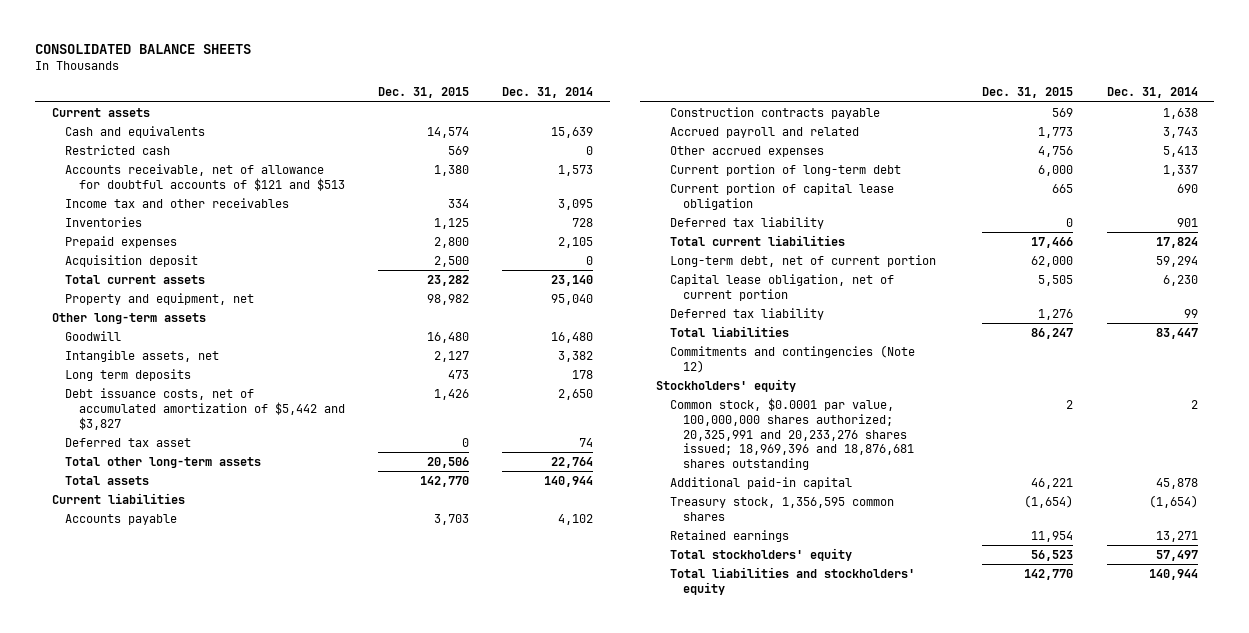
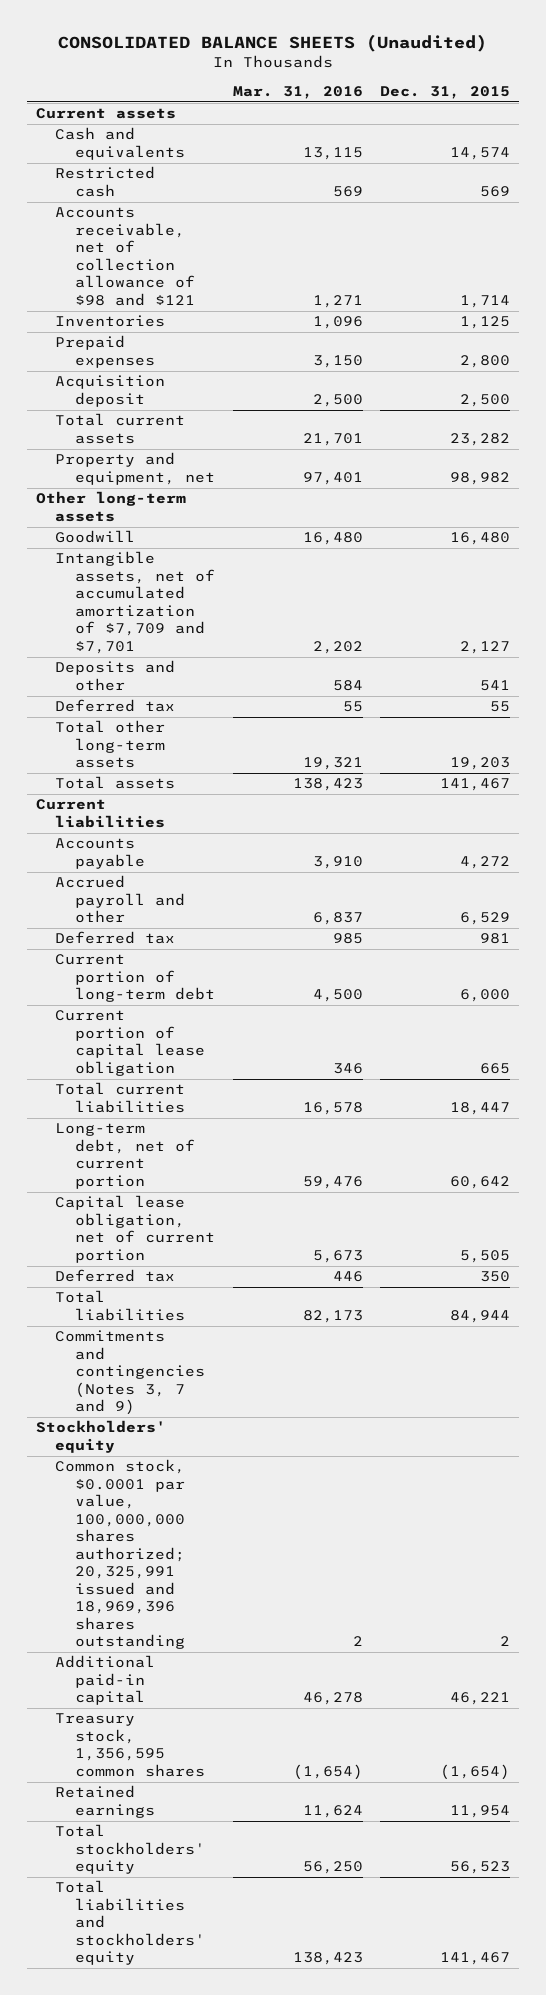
- CONSOLIDATED BALANCE SHEETS
+ CONSOLIDATED BALANCE SHEETS (Unaudited)
- | Dec. 31, 2015 | Dec. 31, 2014
+ | Mar. 31, 2016 | Dec. 31, 2015
- Accounts receivable, net of allowance for doubtful accounts of $121 and $513 | 1,380 | 1,573
- Income tax and other receivables | 334 | 3,095
+ Accounts receivable, net of collection allowance of $98 and $121 | 1,271 | 1,714
- Intangible assets, net | 2,127 | 3,382
- Long term deposits | 473 | 178
- Debt issuance costs, net of accumulated amortization of $5,442 and $3,827 | 1,426 | 2,650
- Deferred tax asset | 0 | 74
- Total other long-term assets | 20,506 | 22,764
- Total assets | 142,770 | 140,944
+ Intangible assets, net of accumulated amortization of $7,709 and $7,701 | 2,202 | 2,127
+ Deposits and other | 584 | 541
+ Deferred tax | 55 | 55
+ Total other long-term assets | 19,321 | 19,203
+ Total assets | 138,423 | 141,467
- Accounts payable | 3,703 | 4,102
- Construction contracts payable | 569 | 1,638
- Accrued payroll and related | 1,773 | 3,743
- Other accrued expenses | 4,756 | 5,413
+ Accounts payable | 3,910 | 4,272
+ Accrued payroll and other | 6,837 | 6,529
+ Deferred tax | 985 | 981
- Deferred tax liability | 0 | 901
- Total current liabilities | 17,466 | 17,824
- Long-term debt, net of current portion | 62,000 | 59,294
+ Total current liabilities | 16,578 | 18,447
+ Long-term debt, net of current portion | 59,476 | 60,642
- Deferred tax liability | 1,276 | 99
- Total liabilities | 86,247 | 83,447
- Commitments and contingencies (Note 12)
+ Deferred tax | 446 | 350
+ Total liabilities | 82,173 | 84,944
+ Commitments and contingencies (Notes 3, 7 and 9)
- Common stock, $0.0001 par value, 100,000,000 shares authorized; 20,325,991 and 20,233,276 shares issued; 18,969,396 and 18,876,681 shares outstanding | 2 | 2
+ Common stock, $0.0001 par value, 100,000,000 shares authorized; 20,325,991 issued and 18,969,396 shares outstanding | 2 | 2
- Total liabilities and stockholders' equity | 142,770 | 140,944
+ Total liabilities and stockholders' equity | 138,423 | 141,467

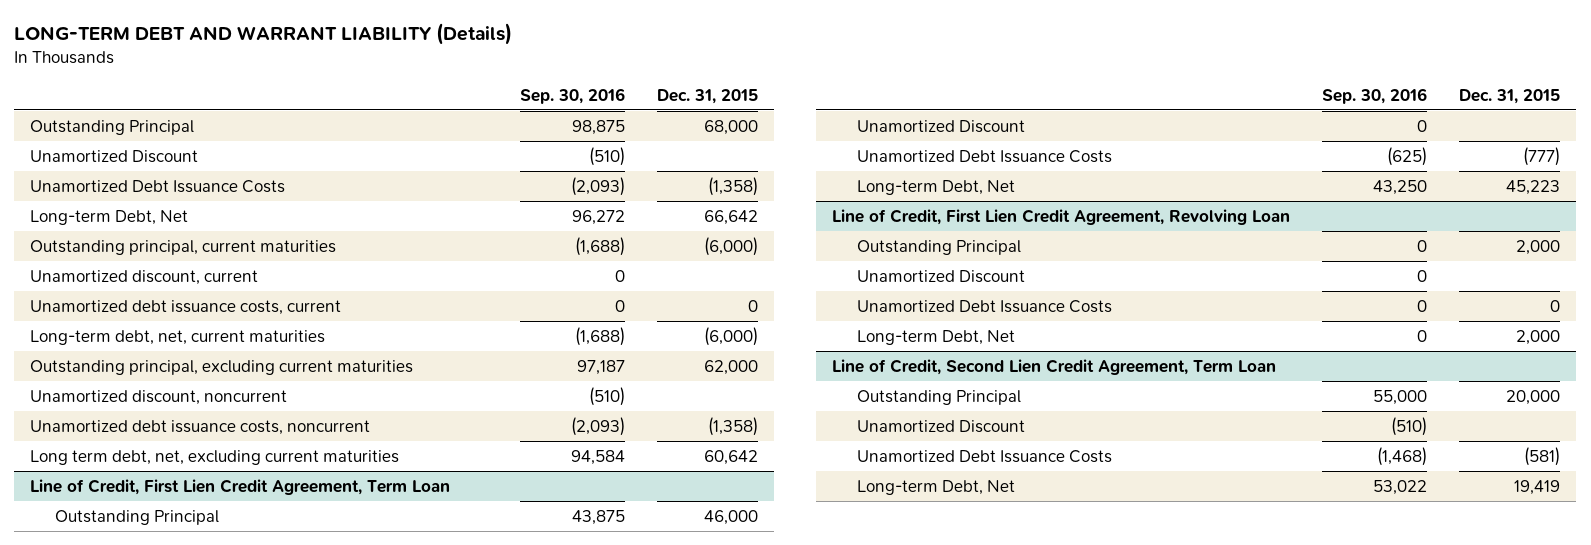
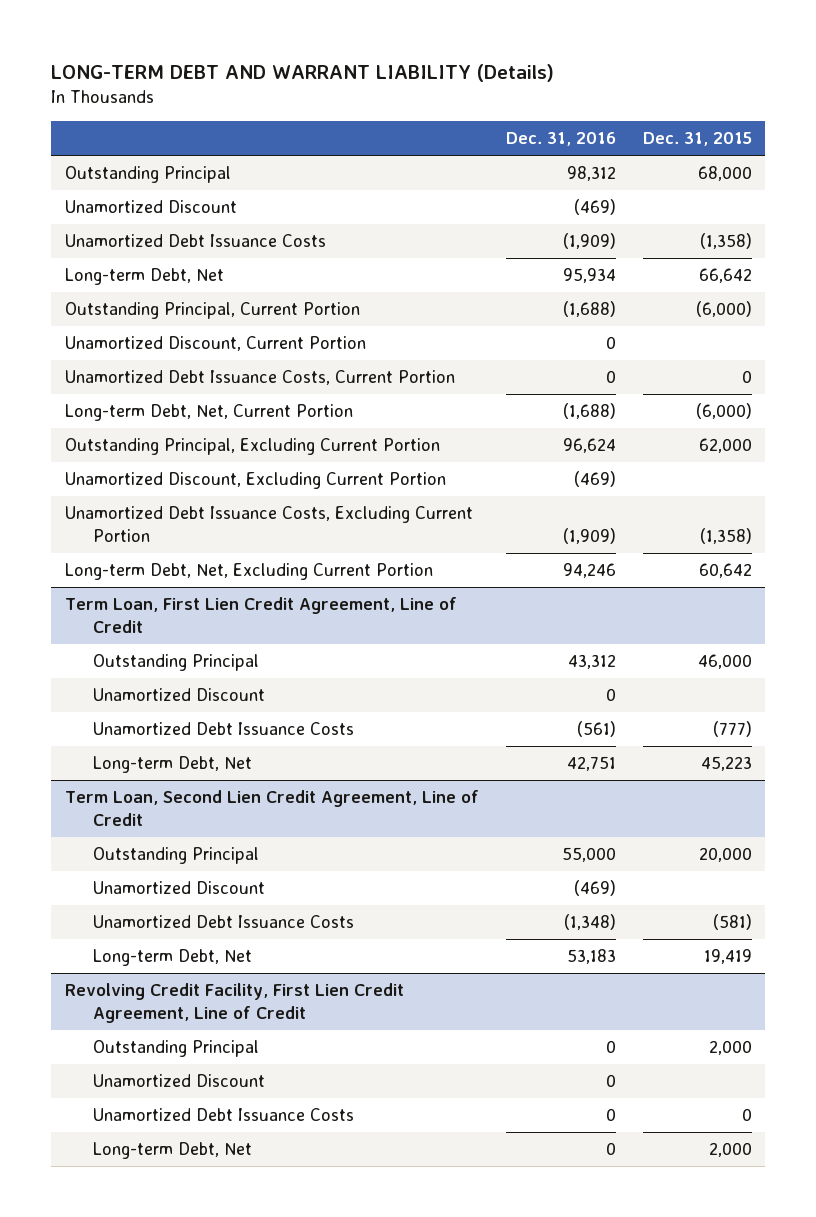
- | Sep. 30, 2016 | Dec. 31, 2015
+ | Dec. 31, 2016 | Dec. 31, 2015
- Outstanding principal, current maturities | (1,688) | (6,000)
- Unamortized discount, current | 0 |
- Unamortized debt issuance costs, current | 0 | 0
- Long-term debt, net, current maturities | (1,688) | (6,000)
- Outstanding principal, excluding current maturities | 97,187 | 62,000
- Unamortized discount, noncurrent | (510) |
- Unamortized debt issuance costs, noncurrent | (2,093) | (1,358)
- Long term debt, net, excluding current maturities | 94,584 | 60,642
- Line of Credit, First Lien Credit Agreement, Term Loan
+ Outstanding Principal, Current Portion | (1,688) | (6,000)
+ Unamortized Discount, Current Portion | 0 |
+ Unamortized Debt Issuance Costs, Current Portion | 0 | 0
+ Long-term Debt, Net, Current Portion | (1,688) | (6,000)
+ Outstanding Principal, Excluding Current Portion | 96,624 | 62,000
+ Unamortized Discount, Excluding Current Portion | (469) |
+ Unamortized Debt Issuance Costs, Excluding Current Portion | (1,909) | (1,358)
+ Long-term Debt, Net, Excluding Current Portion | 94,246 | 60,642
+ Term Loan, First Lien Credit Agreement, Line of Credit
- Line of Credit, First Lien Credit Agreement, Revolving Loan
- Outstanding Principal | 0 | 2,000
- Unamortized Discount | 0 |
- Unamortized Debt Issuance Costs | 0 | 0
- Long-term Debt, Net | 0 | 2,000
- Line of Credit, Second Lien Credit Agreement, Term Loan
+ Term Loan, Second Lien Credit Agreement, Line of Credit
+ Revolving Credit Facility, First Lien Credit Agreement, Line of Credit
+ Outstanding Principal | 0 | 2,000
+ Unamortized Discount | 0 |
+ Unamortized Debt Issuance Costs | 0 | 0
+ Long-term Debt, Net | 0 | 2,000

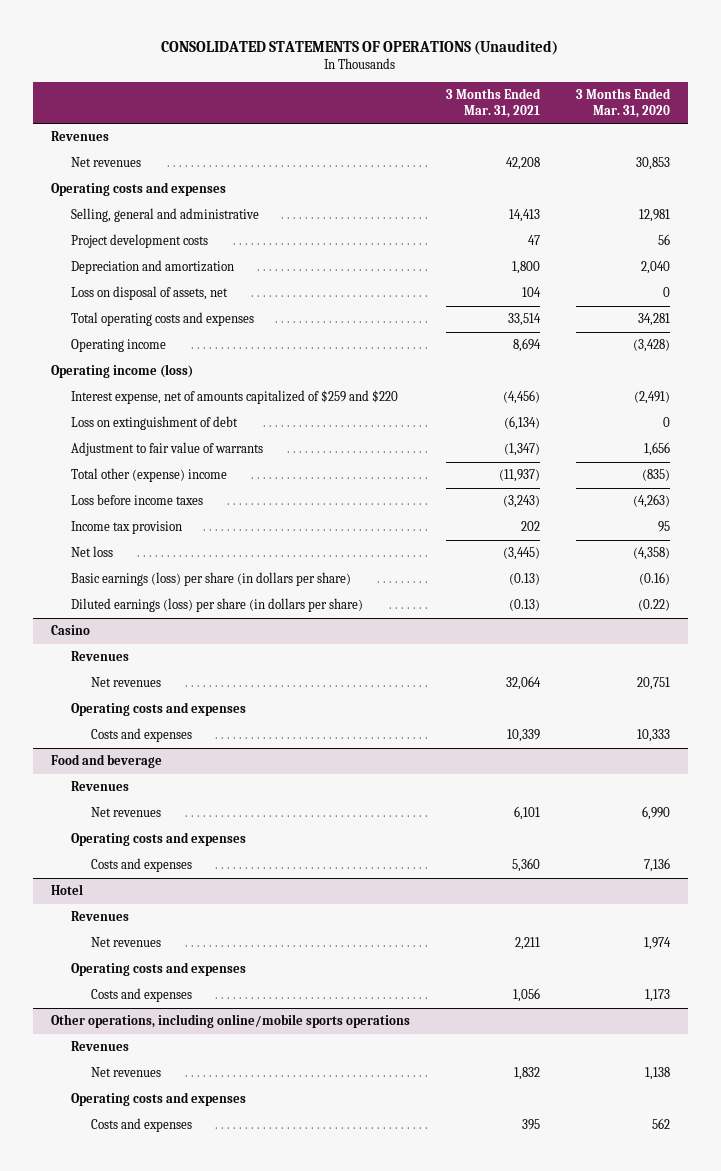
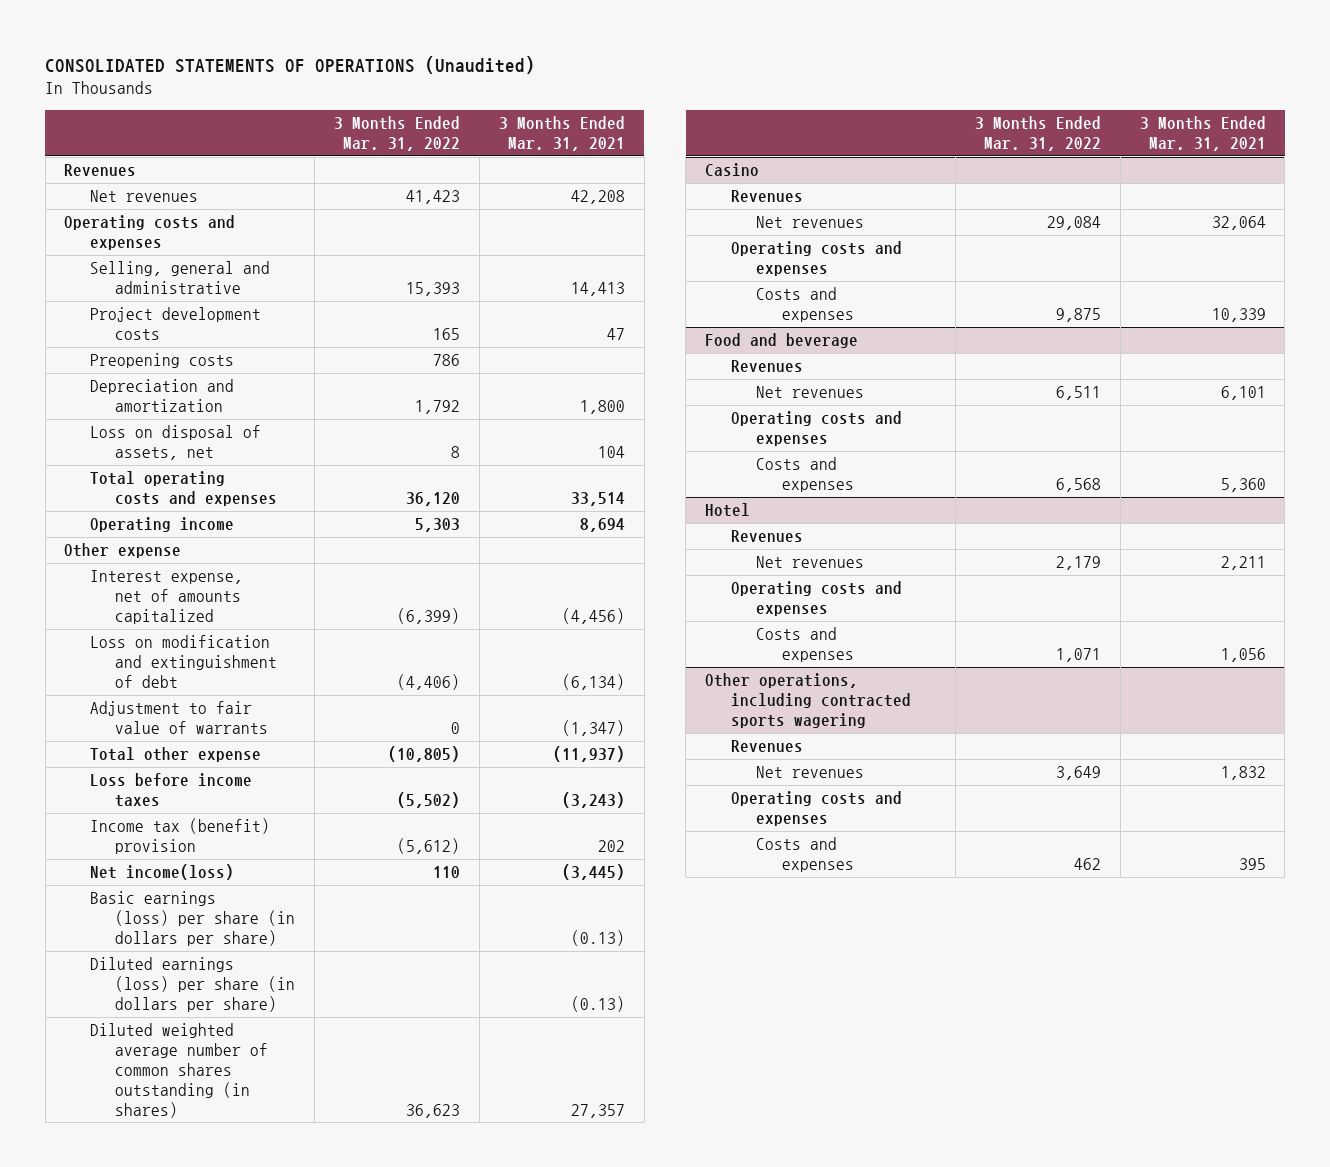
- | 3 Months Ended Mar. 31, 2021 | 3 Months Ended Mar. 31, 2020
+ | 3 Months Ended Mar. 31, 2022 | 3 Months Ended Mar. 31, 2021
+ Preopening costs | 786 |
- Operating income (loss)
- Interest expense, net of amounts capitalized of $259 and $220 | (4,456) | (2,491)
- Loss on extinguishment of debt | (6,134) | 0
+ Other expense
+ Interest expense, net of amounts capitalized | (6,399) | (4,456)
+ Loss on modification and extinguishment of debt | (4,406) | (6,134)
- Total other (expense) income | (11,937) | (835)
+ Total other expense | (10,805) | (11,937)
- Income tax provision | 202 | 95
- Net loss | (3,445) | (4,358)
+ Income tax (benefit) provision | (5,612) | 202
+ Net income(loss) | 110 | (3,445)
+ Diluted weighted average number of common shares outstanding (in shares) | 36,623 | 27,357
- Other operations, including online/mobile sports operations
+ Other operations, including contracted sports wagering

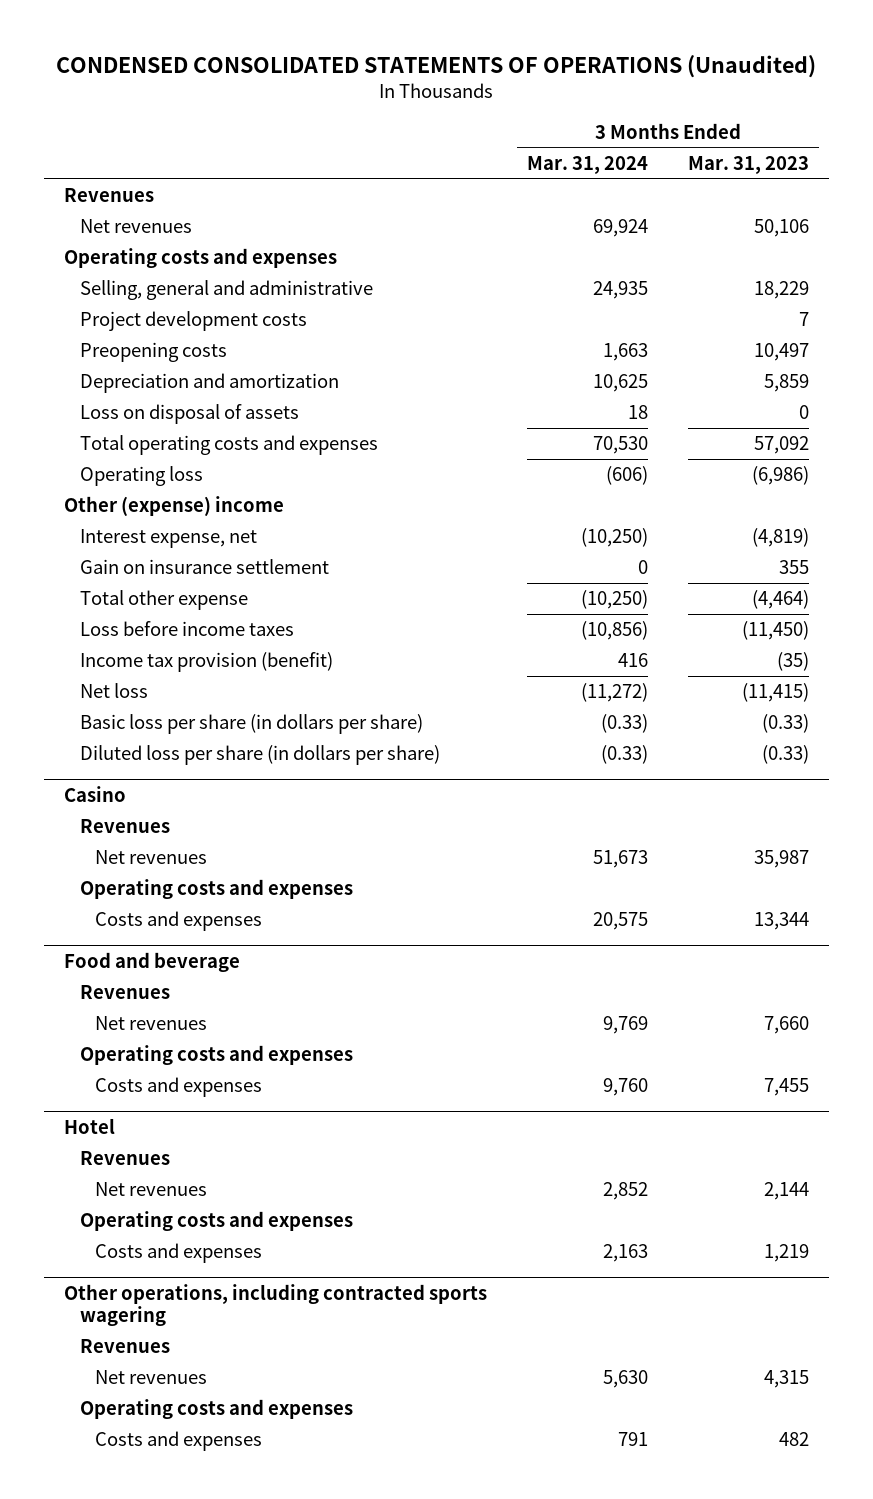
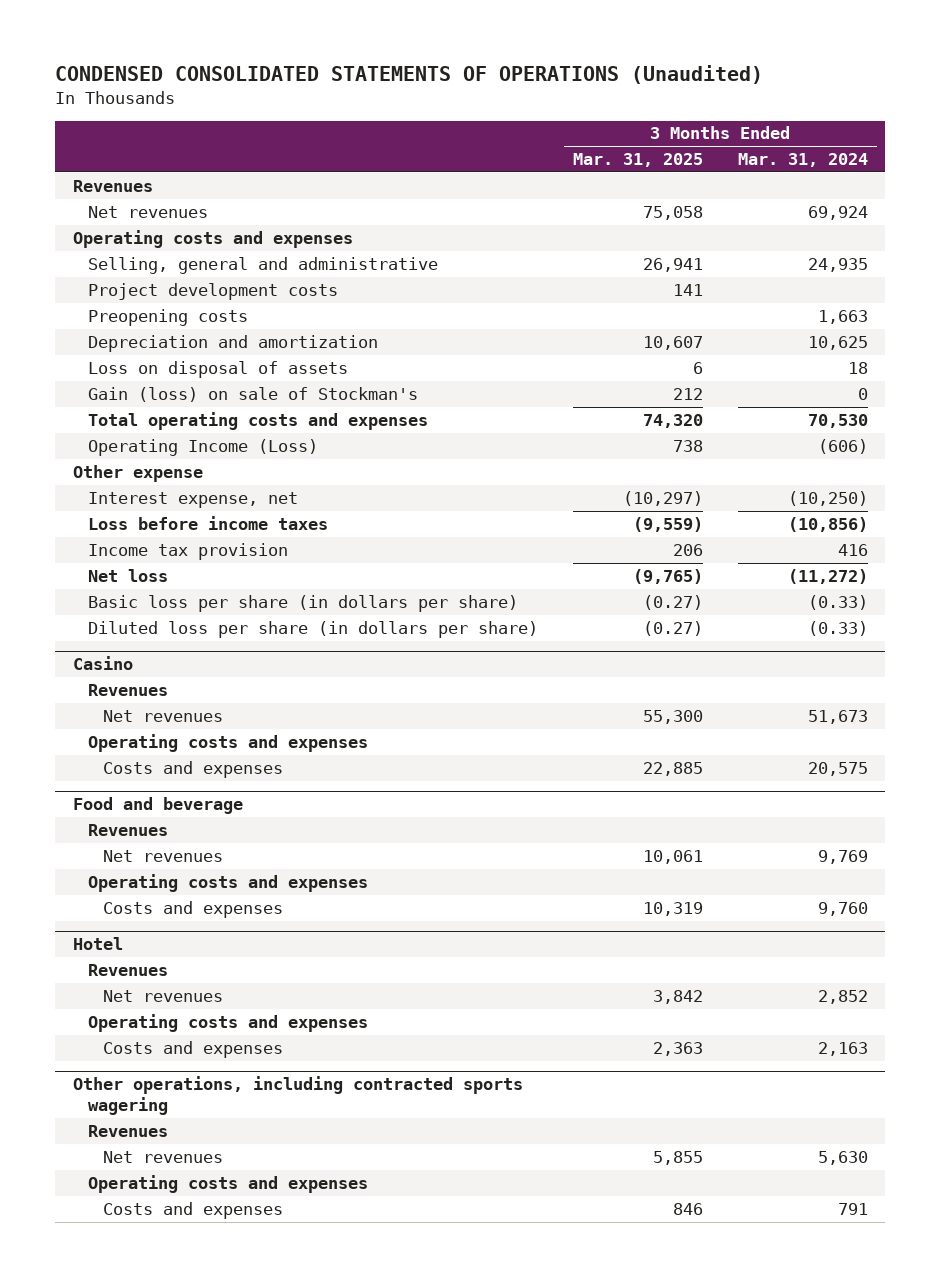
- | 3 Months Ended Mar. 31, 2024 | 3 Months Ended Mar. 31, 2023
+ | 3 Months Ended Mar. 31, 2025 | 3 Months Ended Mar. 31, 2024
+ Gain (loss) on sale of Stockman's | 212 | 0
- Operating loss | (606) | (6,986)
- Other (expense) income
+ Operating Income (Loss) | 738 | (606)
+ Other expense
- Gain on insurance settlement | 0 | 355
- Total other expense | (10,250) | (4,464)
- Income tax provision (benefit) | 416 | (35)
+ Income tax provision | 206 | 416

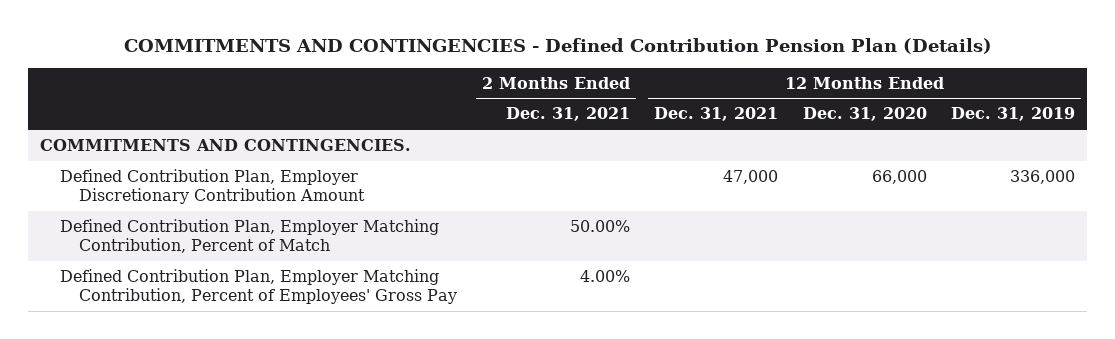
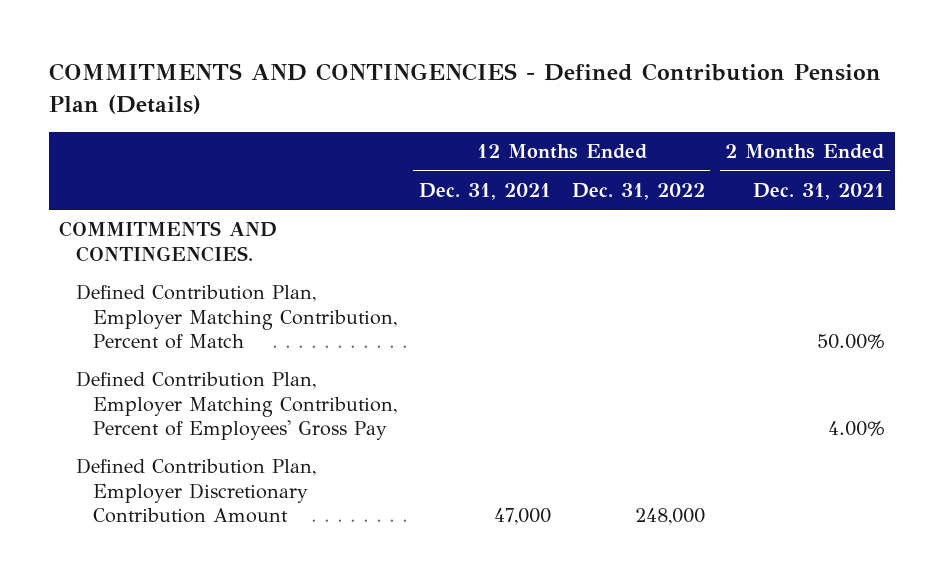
- | 2 Months Ended Dec. 31, 2021 | 12 Months Ended Dec. 31, 2021 | 12 Months Ended Dec. 31, 2020 | 12 Months Ended Dec. 31, 2019
+ | 12 Months Ended Dec. 31, 2021 | 12 Months Ended Dec. 31, 2022 | 2 Months Ended Dec. 31, 2021
moved down: Defined Contribution Plan, Employer Discretionary Contribution Amount | 47,000 | 248,000 |

